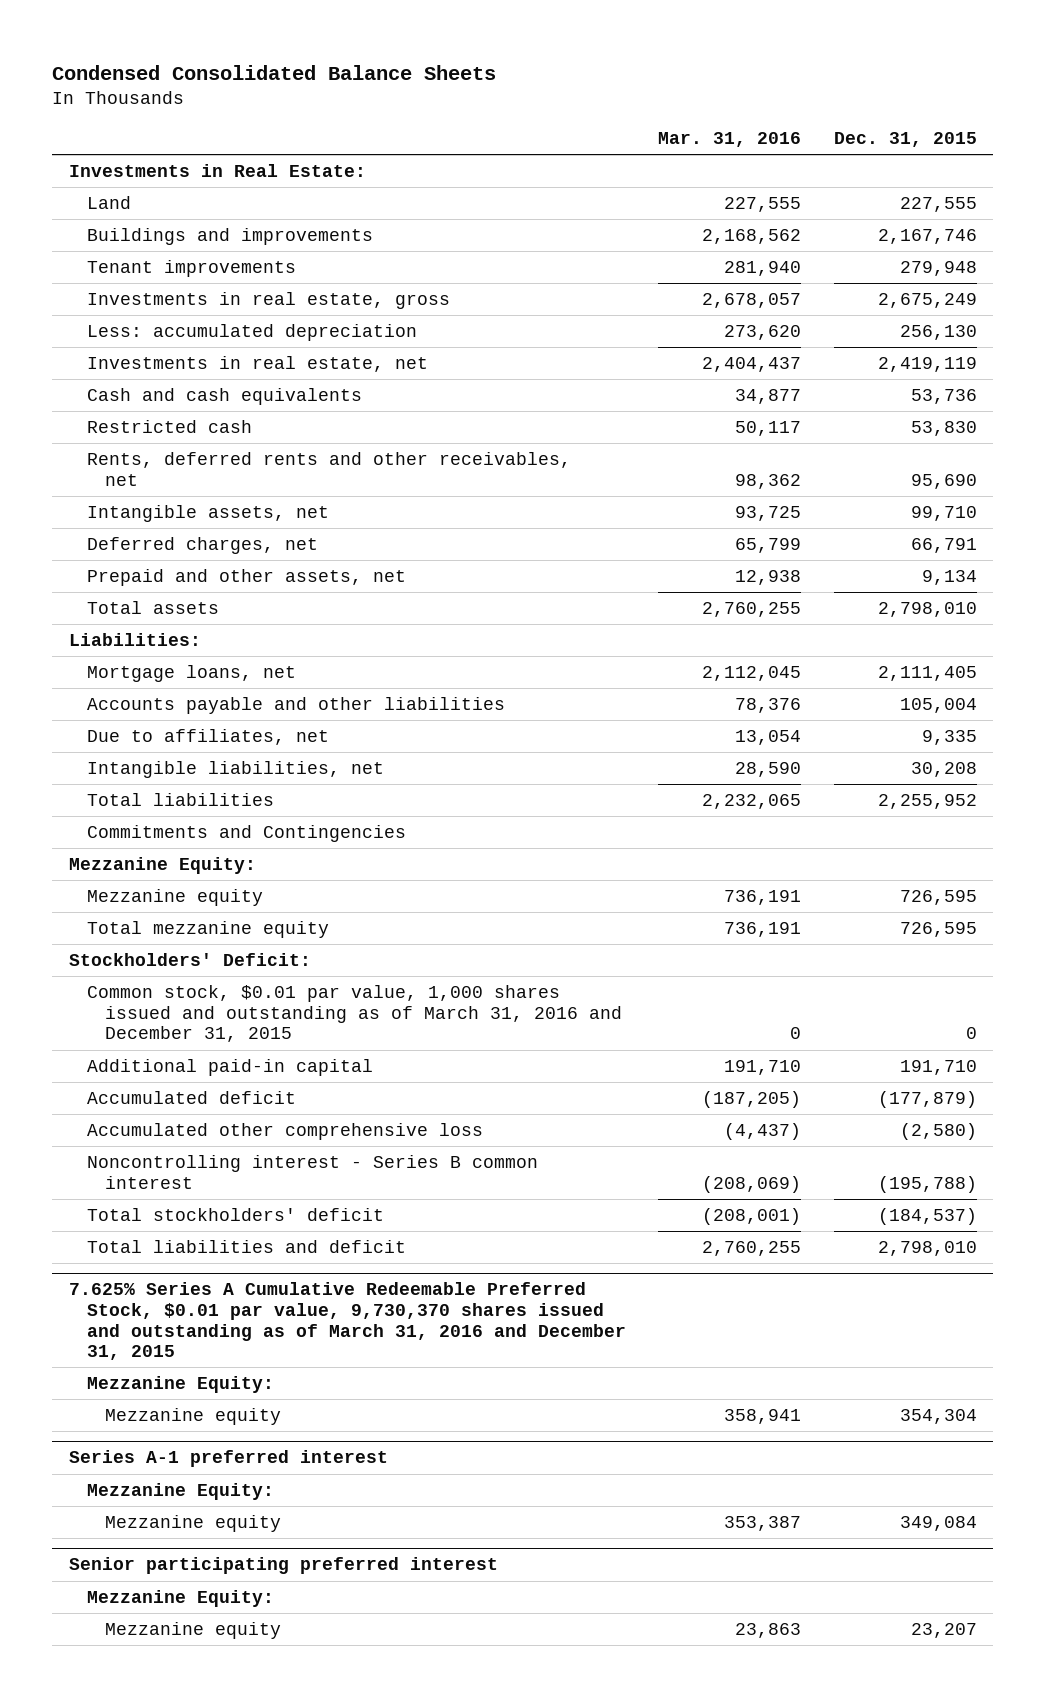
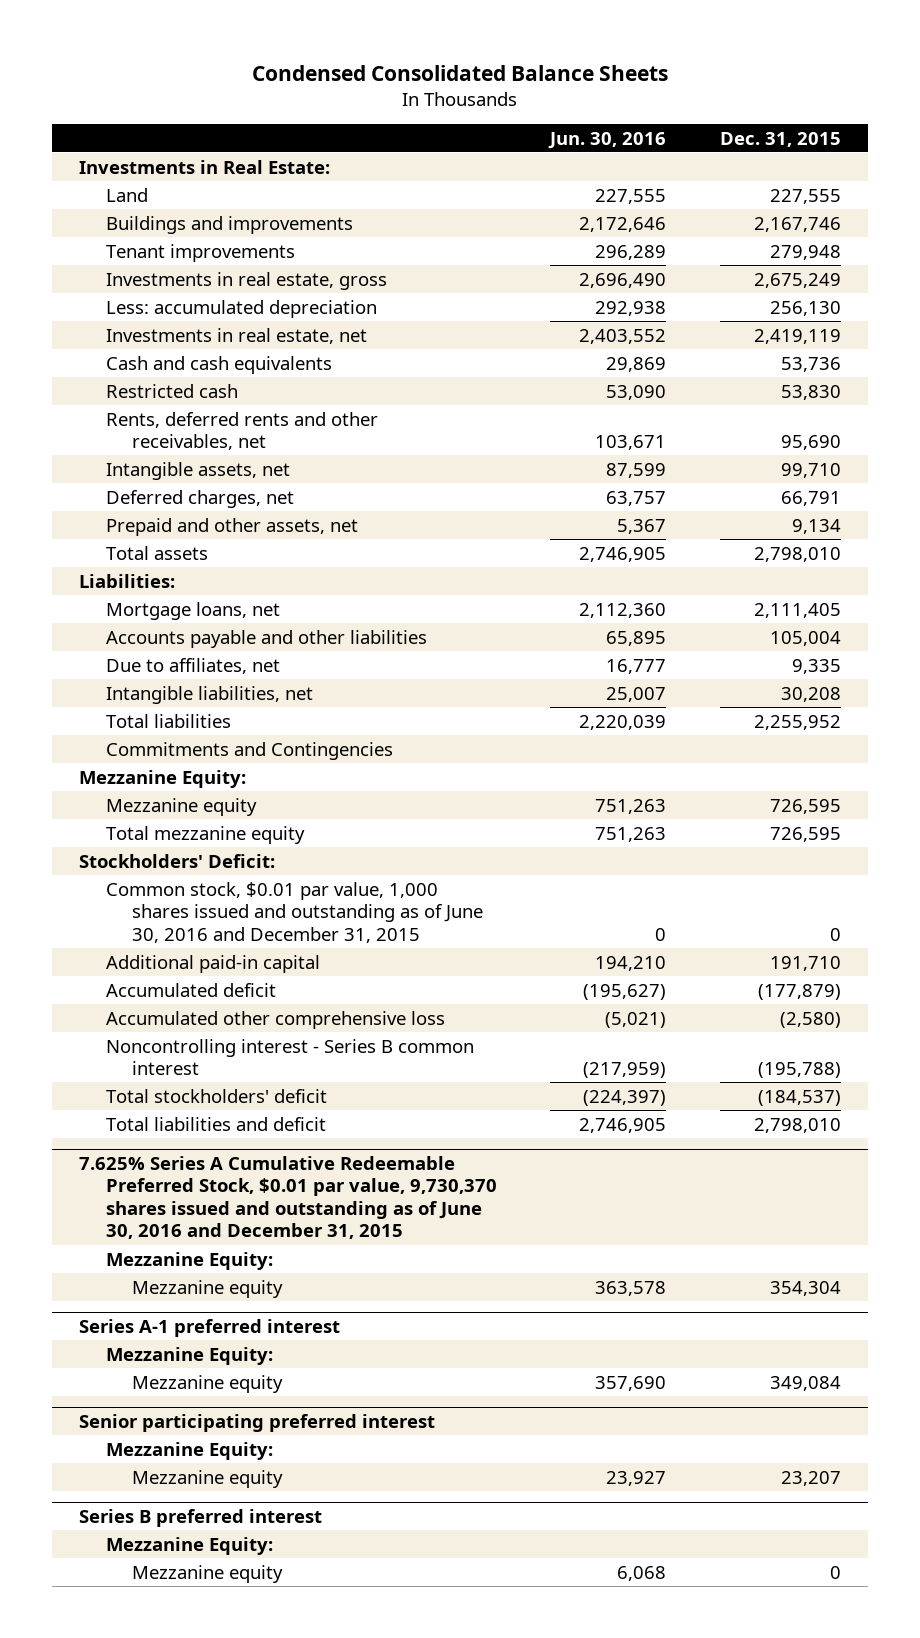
- | Mar. 31, 2016 | Dec. 31, 2015
+ | Jun. 30, 2016 | Dec. 31, 2015
- Common stock, $0.01 par value, 1,000 shares issued and outstanding as of March 31, 2016 and December 31, 2015 | 0 | 0
+ Common stock, $0.01 par value, 1,000 shares issued and outstanding as of June 30, 2016 and December 31, 2015 | 0 | 0
- 7.625% Series A Cumulative Redeemable Preferred Stock, $0.01 par value, 9,730,370 shares issued and outstanding as of March 31, 2016 and December 31, 2015
+ 7.625% Series A Cumulative Redeemable Preferred Stock, $0.01 par value, 9,730,370 shares issued and outstanding as of June 30, 2016 and December 31, 2015
+ Series B preferred interest
+ Mezzanine Equity:
+ Mezzanine equity | 6,068 | 0

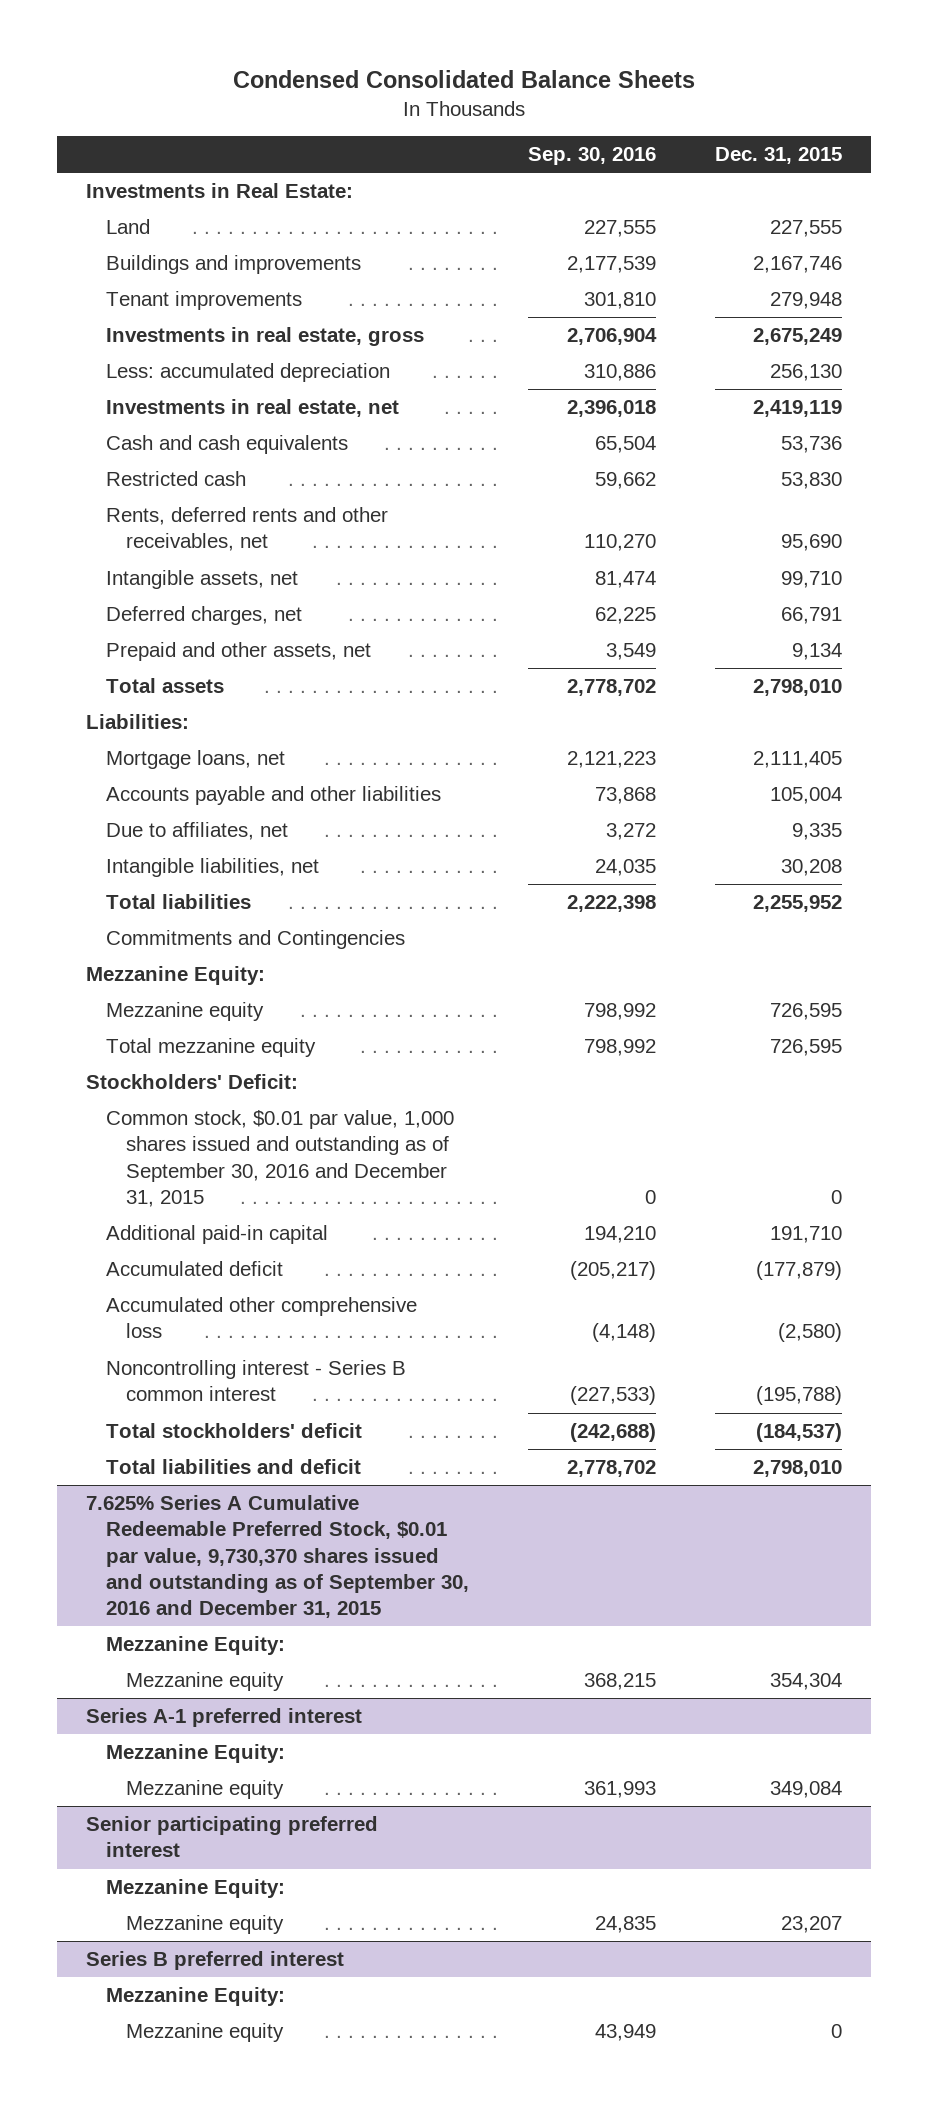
- | Jun. 30, 2016 | Dec. 31, 2015
+ | Sep. 30, 2016 | Dec. 31, 2015
- Common stock, $0.01 par value, 1,000 shares issued and outstanding as of June 30, 2016 and December 31, 2015 | 0 | 0
+ Common stock, $0.01 par value, 1,000 shares issued and outstanding as of September 30, 2016 and December 31, 2015 | 0 | 0
- 7.625% Series A Cumulative Redeemable Preferred Stock, $0.01 par value, 9,730,370 shares issued and outstanding as of June 30, 2016 and December 31, 2015
+ 7.625% Series A Cumulative Redeemable Preferred Stock, $0.01 par value, 9,730,370 shares issued and outstanding as of September 30, 2016 and December 31, 2015

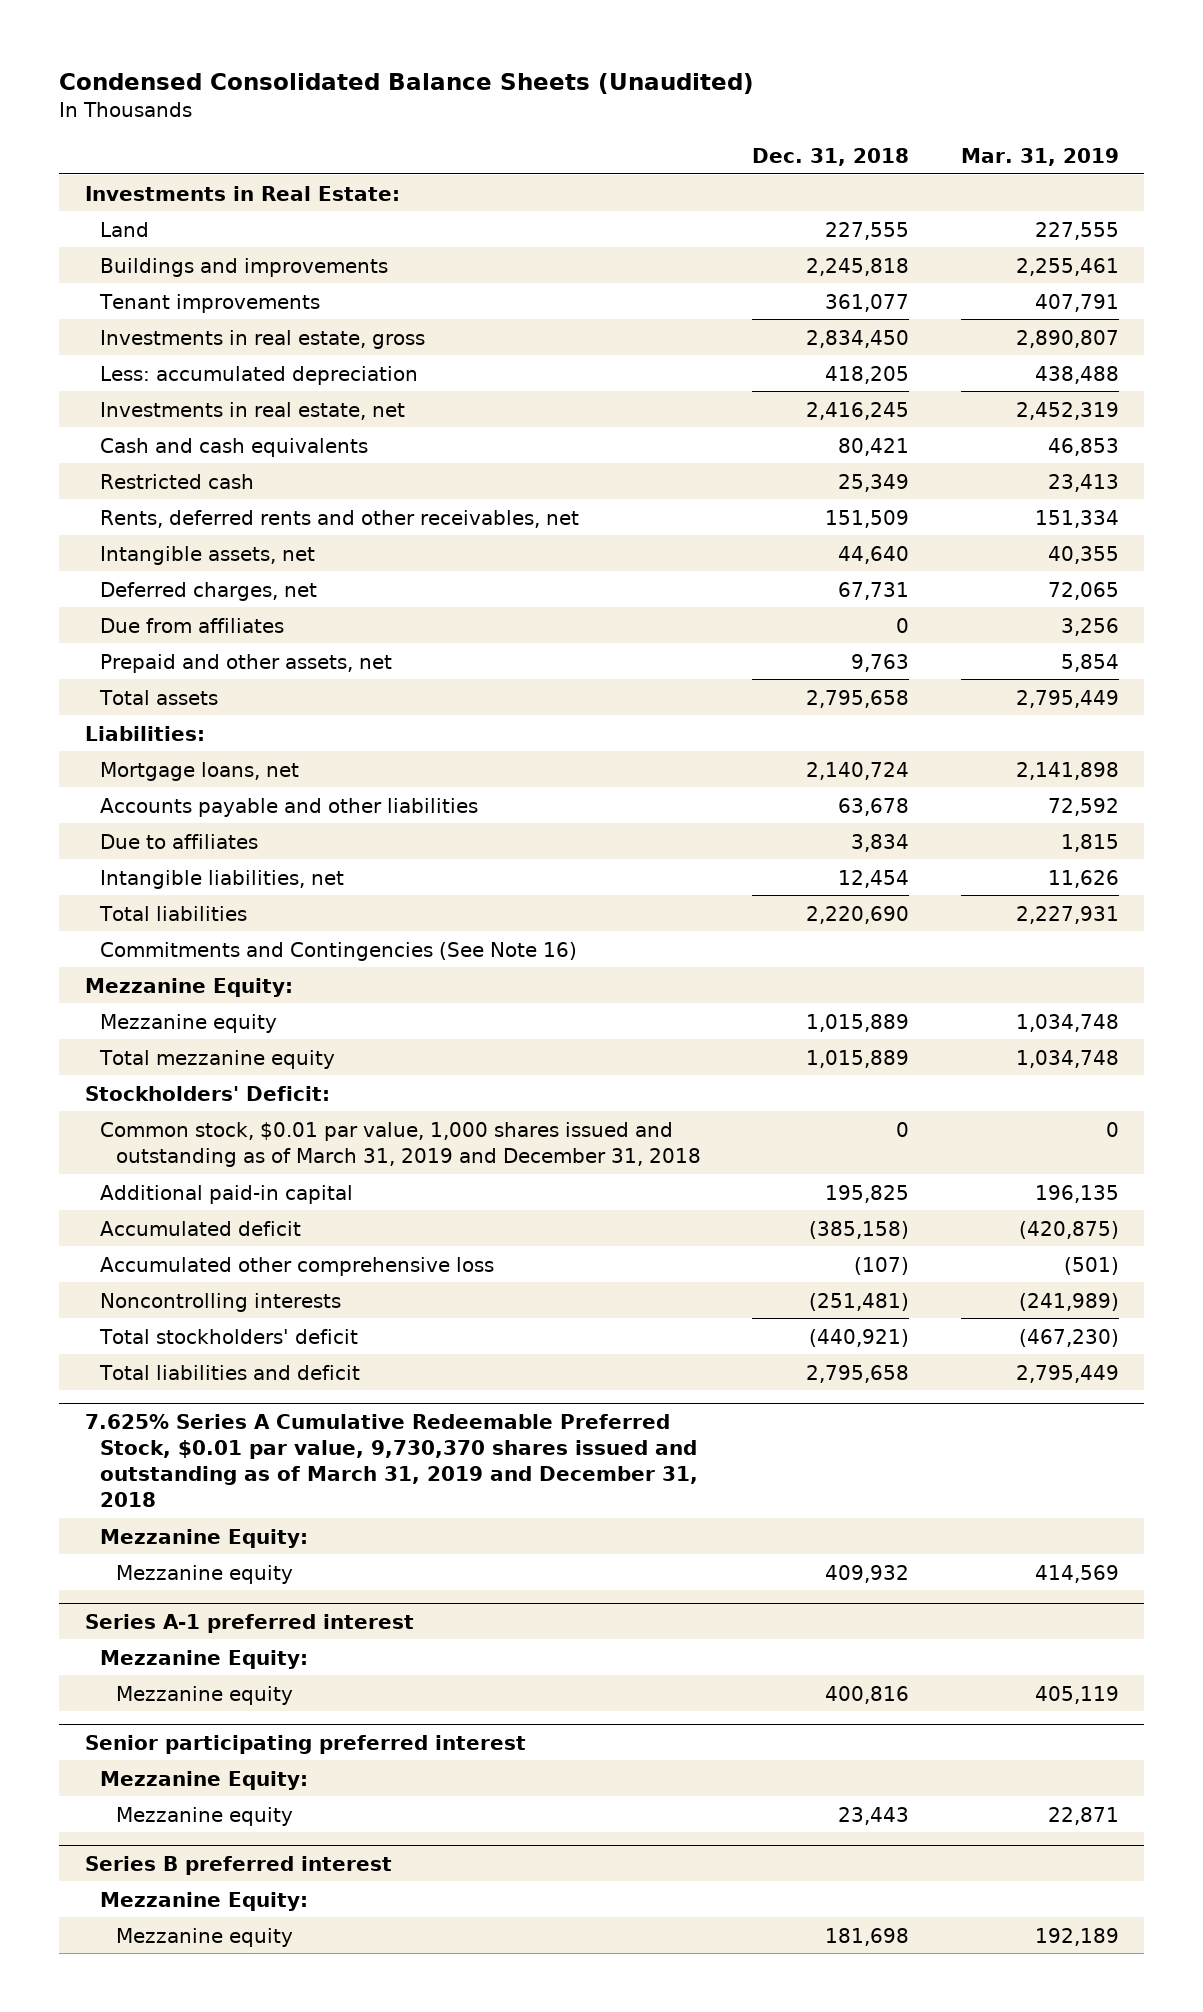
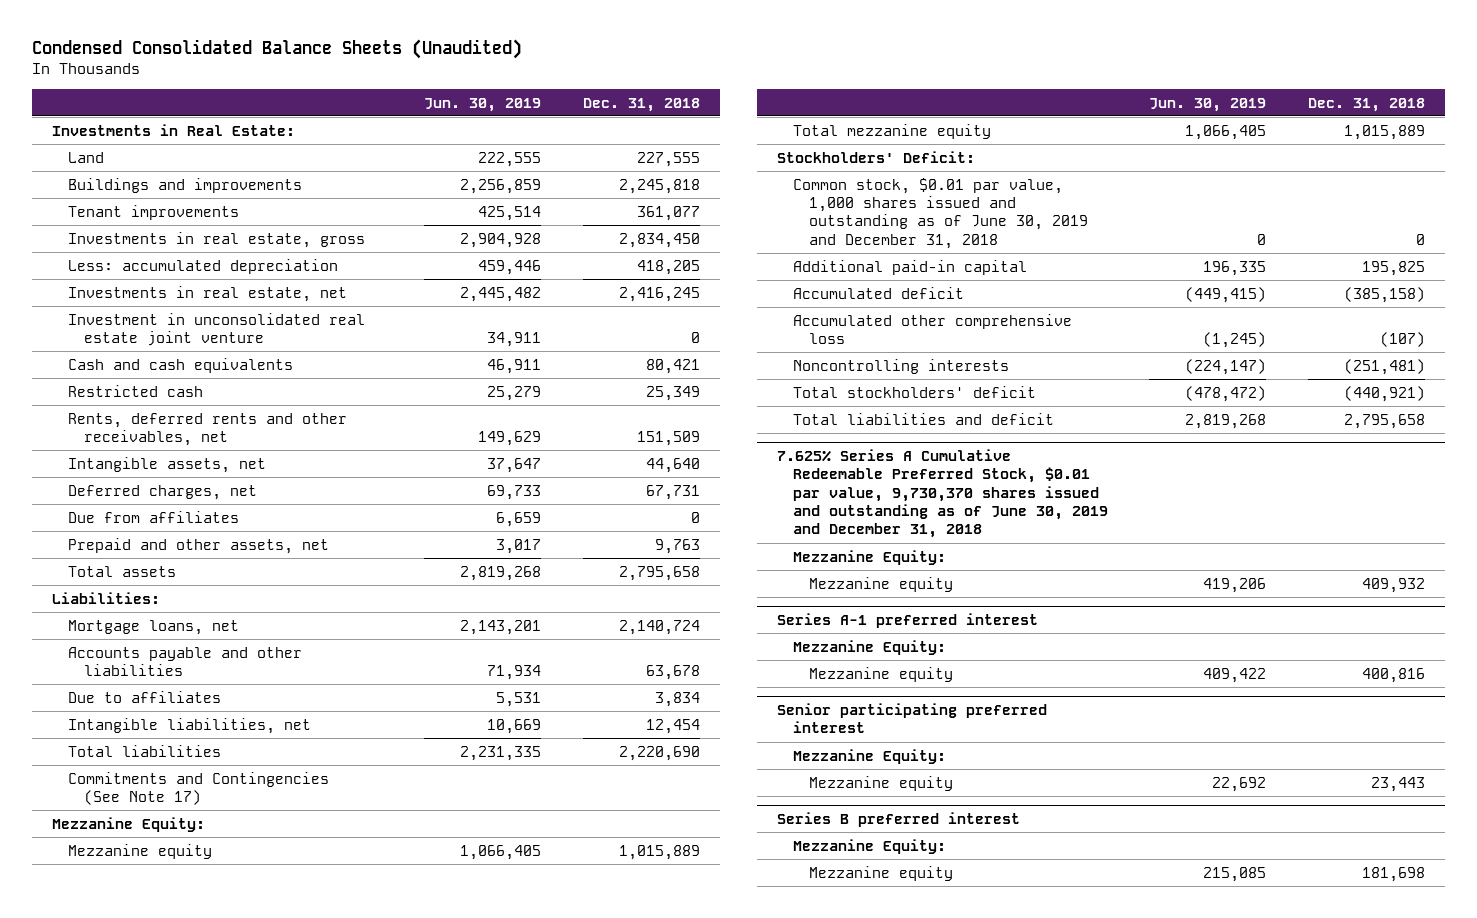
- | Dec. 31, 2018 | Mar. 31, 2019
+ | Jun. 30, 2019 | Dec. 31, 2018
+ Investment in unconsolidated real estate joint venture | 34,911 | 0
- Commitments and Contingencies (See Note 16)
+ Commitments and Contingencies (See Note 17)
- Common stock, $0.01 par value, 1,000 shares issued and outstanding as of March 31, 2019 and December 31, 2018 | 0 | 0
+ Common stock, $0.01 par value, 1,000 shares issued and outstanding as of June 30, 2019 and December 31, 2018 | 0 | 0
- 7.625% Series A Cumulative Redeemable Preferred Stock, $0.01 par value, 9,730,370 shares issued and outstanding as of March 31, 2019 and December 31, 2018
+ 7.625% Series A Cumulative Redeemable Preferred Stock, $0.01 par value, 9,730,370 shares issued and outstanding as of June 30, 2019 and December 31, 2018

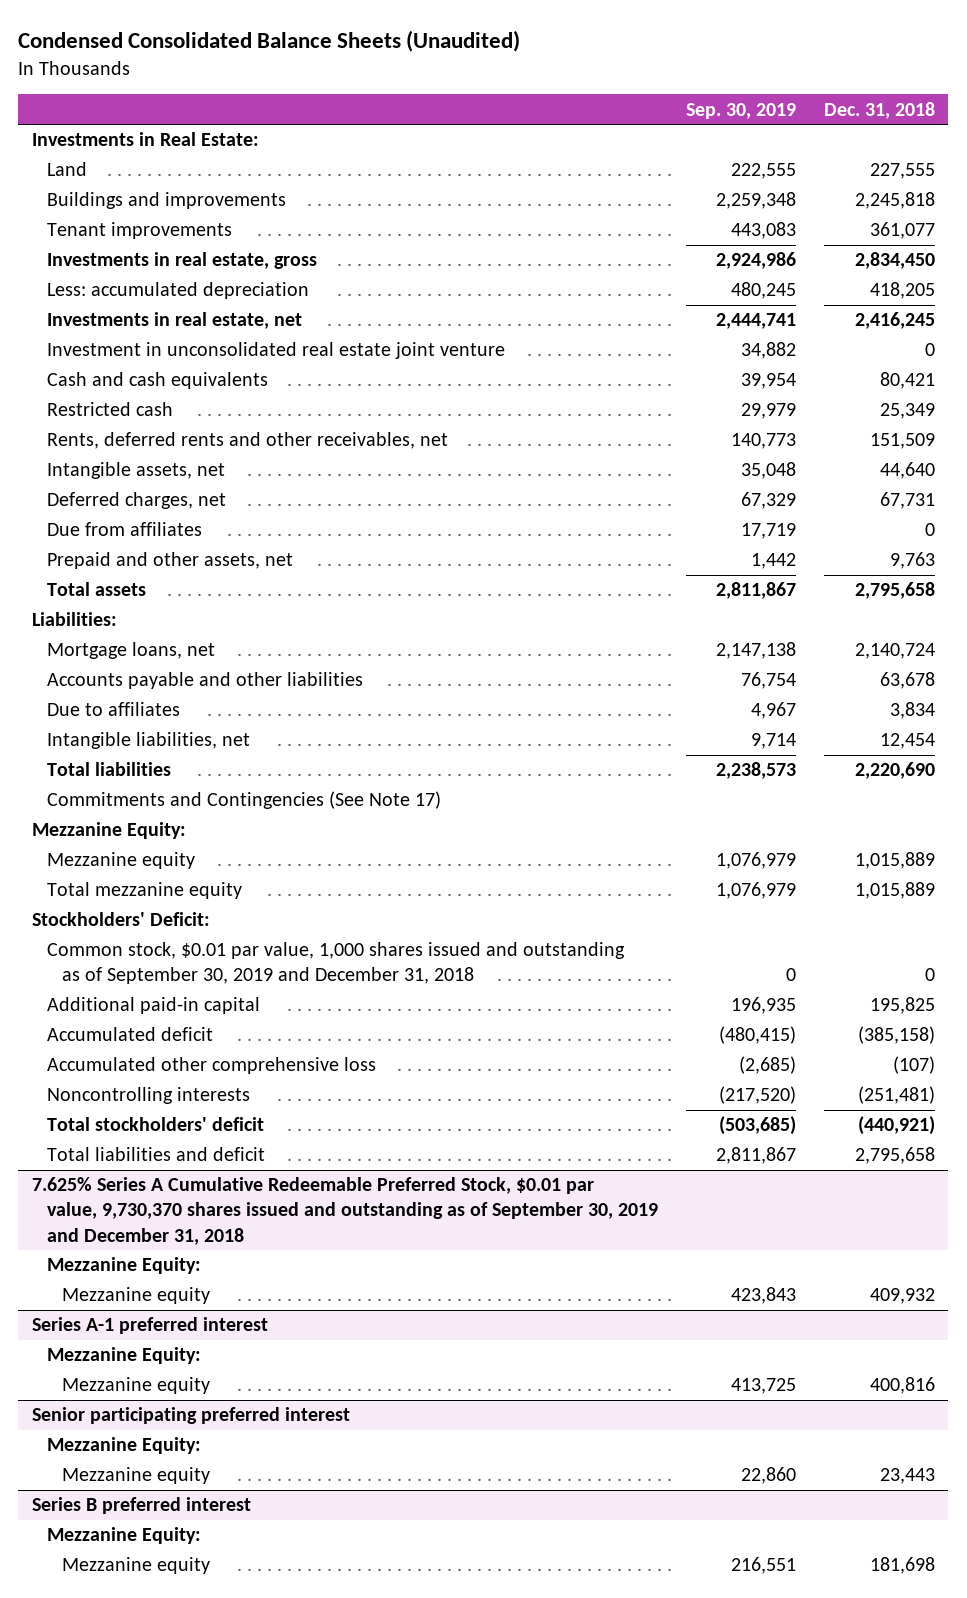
- | Jun. 30, 2019 | Dec. 31, 2018
+ | Sep. 30, 2019 | Dec. 31, 2018
- Common stock, $0.01 par value, 1,000 shares issued and outstanding as of June 30, 2019 and December 31, 2018 | 0 | 0
+ Common stock, $0.01 par value, 1,000 shares issued and outstanding as of September 30, 2019 and December 31, 2018 | 0 | 0
- 7.625% Series A Cumulative Redeemable Preferred Stock, $0.01 par value, 9,730,370 shares issued and outstanding as of June 30, 2019 and December 31, 2018
+ 7.625% Series A Cumulative Redeemable Preferred Stock, $0.01 par value, 9,730,370 shares issued and outstanding as of September 30, 2019 and December 31, 2018

